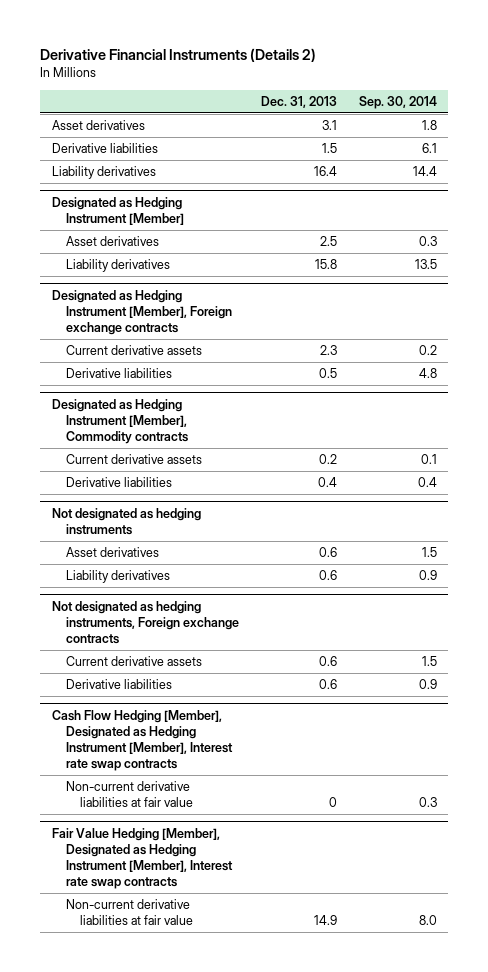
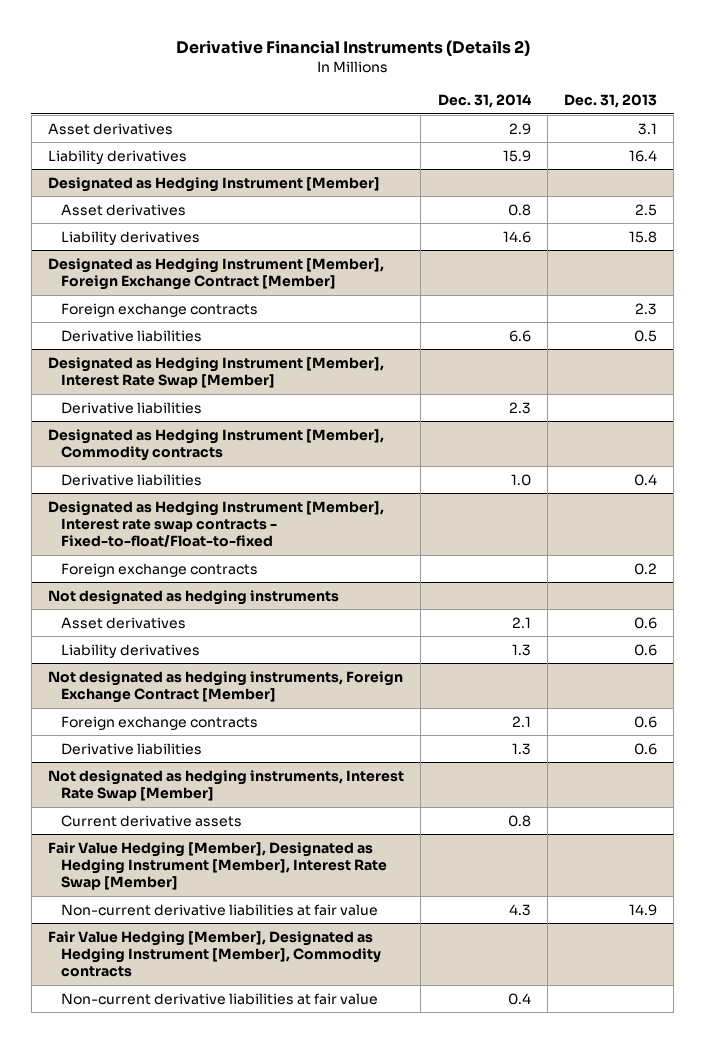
- | Dec. 31, 2013 | Sep. 30, 2014
+ | Dec. 31, 2014 | Dec. 31, 2013
- Derivative liabilities | 1.5 | 6.1
- Designated as Hedging Instrument [Member], Foreign exchange contracts
- Current derivative assets | 2.3 | 0.2
+ Designated as Hedging Instrument [Member], Foreign Exchange Contract [Member]
+ Foreign exchange contracts | | 2.3
+ Designated as Hedging Instrument [Member], Interest Rate Swap [Member]
+ Derivative liabilities | 2.3 |
@ Designated as Hedging Instrument [Member], Commodity contracts
- Current derivative assets | 0.2 | 0.1
+ Designated as Hedging Instrument [Member], Interest rate swap contracts - Fixed-to-float/Float-to-fixed
+ Foreign exchange contracts | | 0.2
- Not designated as hedging instruments, Foreign exchange contracts
- Current derivative assets | 0.6 | 1.5
+ Not designated as hedging instruments, Foreign Exchange Contract [Member]
+ Foreign exchange contracts | 2.1 | 0.6
- Cash Flow Hedging [Member], Designated as Hedging Instrument [Member], Interest rate swap contracts
- Non-current derivative liabilities at fair value | 0 | 0.3
- Fair Value Hedging [Member], Designated as Hedging Instrument [Member], Interest rate swap contracts
+ Not designated as hedging instruments, Interest Rate Swap [Member]
+ Current derivative assets | 0.8 |
+ Fair Value Hedging [Member], Designated as Hedging Instrument [Member], Interest Rate Swap [Member]
+ Fair Value Hedging [Member], Designated as Hedging Instrument [Member], Commodity contracts
+ Non-current derivative liabilities at fair value | 0.4 |

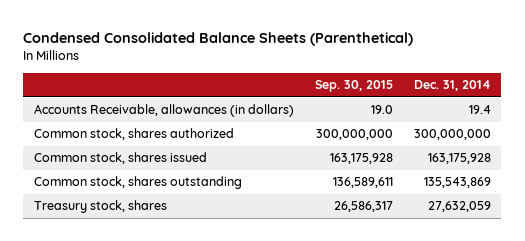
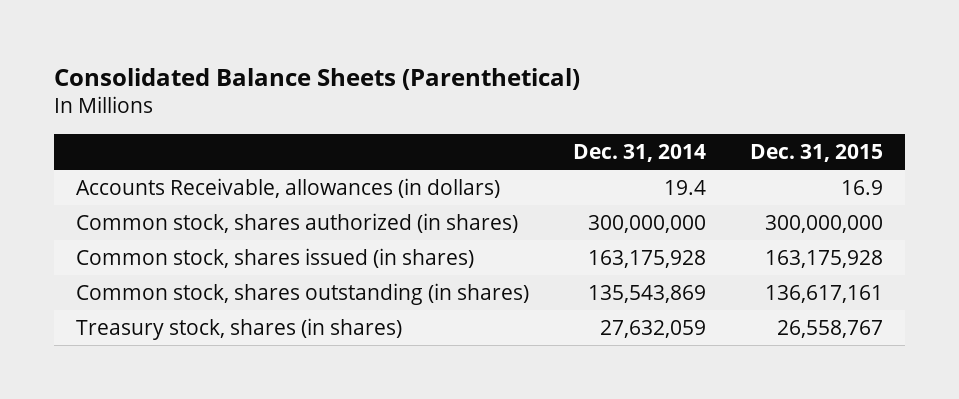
- Condensed Consolidated Balance Sheets (Parenthetical)
+ Consolidated Balance Sheets (Parenthetical)
- | Sep. 30, 2015 | Dec. 31, 2014
+ | Dec. 31, 2014 | Dec. 31, 2015
- Common stock, shares authorized | 300,000,000 | 300,000,000
- Common stock, shares issued | 163,175,928 | 163,175,928
- Common stock, shares outstanding | 136,589,611 | 135,543,869
- Treasury stock, shares | 26,586,317 | 27,632,059
+ Common stock, shares authorized (in shares) | 300,000,000 | 300,000,000
+ Common stock, shares issued (in shares) | 163,175,928 | 163,175,928
+ Common stock, shares outstanding (in shares) | 135,543,869 | 136,617,161
+ Treasury stock, shares (in shares) | 27,632,059 | 26,558,767

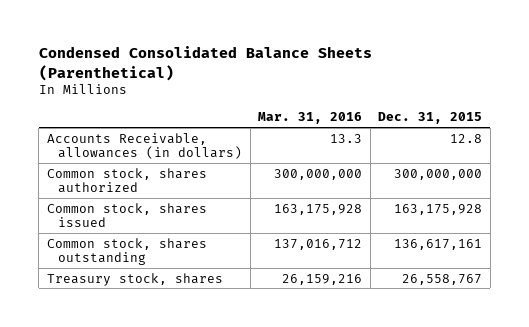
- Consolidated Balance Sheets (Parenthetical)
+ Condensed Consolidated Balance Sheets (Parenthetical)
- | Dec. 31, 2014 | Dec. 31, 2015
+ | Mar. 31, 2016 | Dec. 31, 2015
- Accounts Receivable, allowances (in dollars) | 19.4 | 16.9
- Common stock, shares authorized (in shares) | 300,000,000 | 300,000,000
- Common stock, shares issued (in shares) | 163,175,928 | 163,175,928
- Common stock, shares outstanding (in shares) | 135,543,869 | 136,617,161
- Treasury stock, shares (in shares) | 27,632,059 | 26,558,767
+ Accounts Receivable, allowances (in dollars) | 13.3 | 12.8
+ Common stock, shares authorized | 300,000,000 | 300,000,000
+ Common stock, shares issued | 163,175,928 | 163,175,928
+ Common stock, shares outstanding | 137,016,712 | 136,617,161
+ Treasury stock, shares | 26,159,216 | 26,558,767

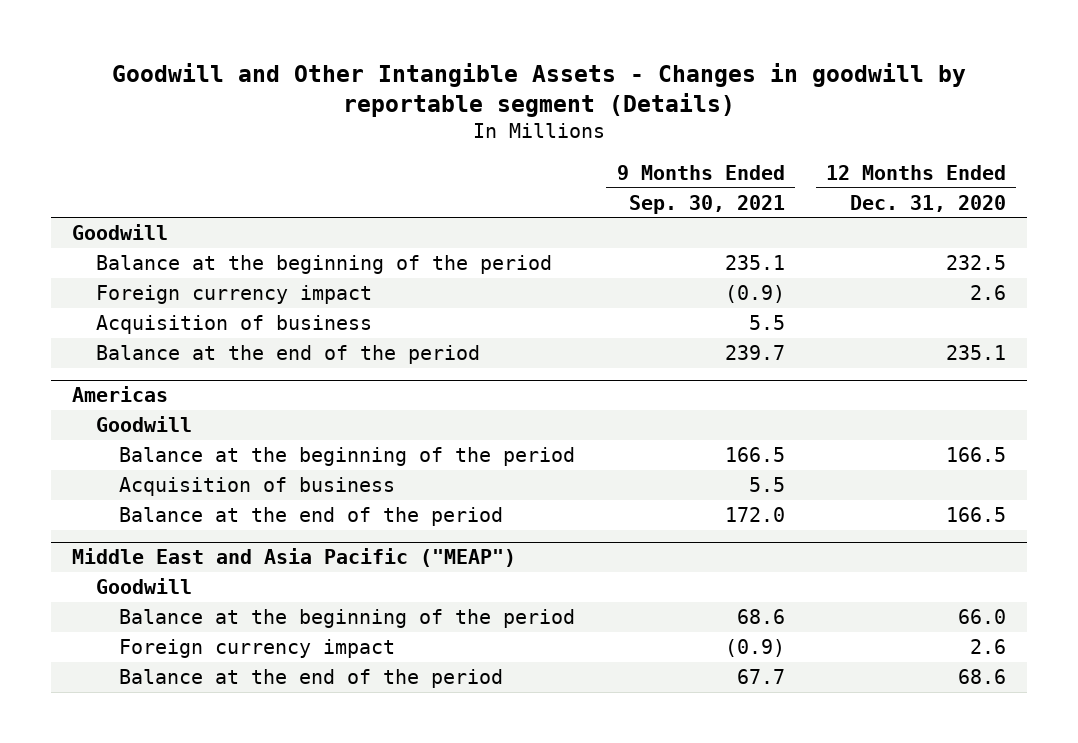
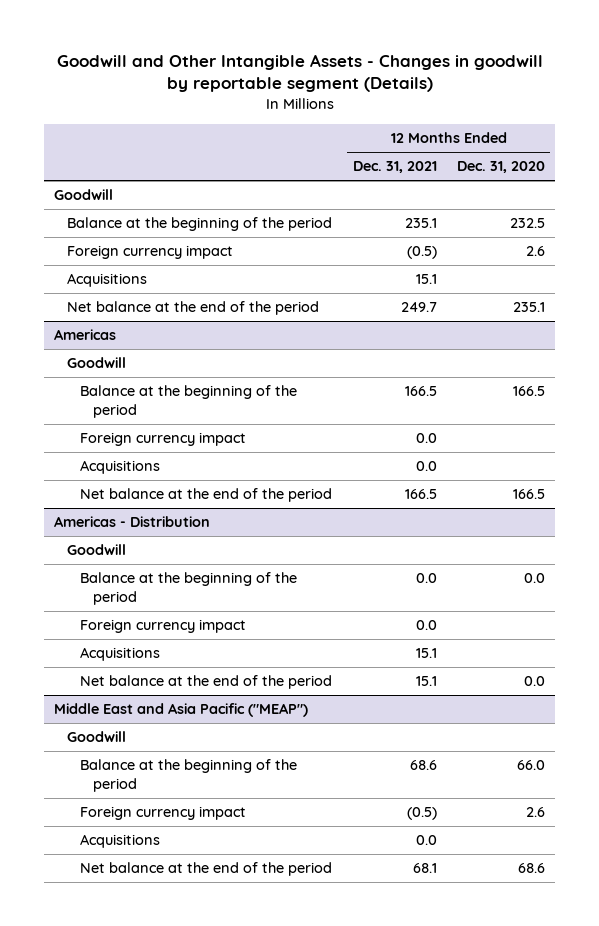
- | 9 Months Ended Sep. 30, 2021 | 12 Months Ended Dec. 31, 2020
+ | 12 Months Ended Dec. 31, 2021 | 12 Months Ended Dec. 31, 2020
- Acquisition of business | 5.5 |
- Balance at the end of the period | 239.7 | 235.1
+ Acquisitions | 15.1 |
+ Net balance at the end of the period | 249.7 | 235.1
@ Americas
- Acquisition of business | 5.5 |
- Balance at the end of the period | 172.0 | 166.5
+ Foreign currency impact | 0.0 |
+ Acquisitions | 0.0 |
+ Net balance at the end of the period | 166.5 | 166.5
+ Americas - Distribution
+ Goodwill
+ Balance at the beginning of the period | 0.0 | 0.0
+ Foreign currency impact | 0.0 |
+ Acquisitions | 15.1 |
+ Net balance at the end of the period | 15.1 | 0.0
@ Middle East and Asia Pacific ("MEAP")
- Balance at the end of the period | 67.7 | 68.6
+ Acquisitions | 0.0 |
+ Net balance at the end of the period | 68.1 | 68.6

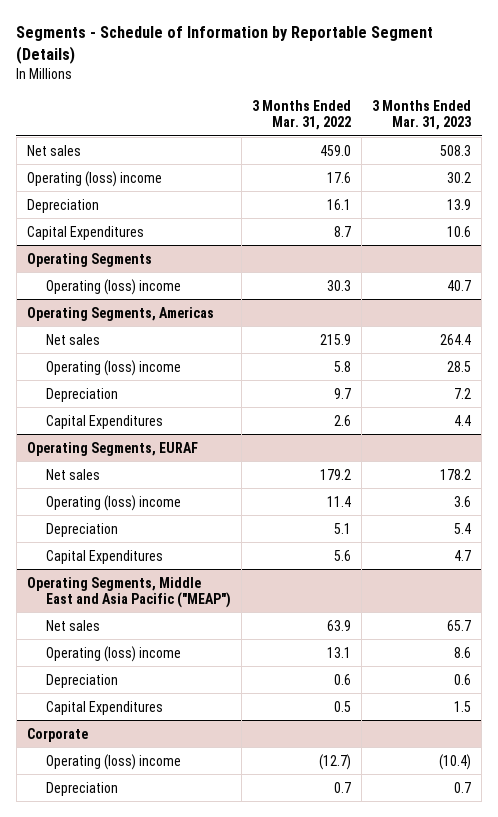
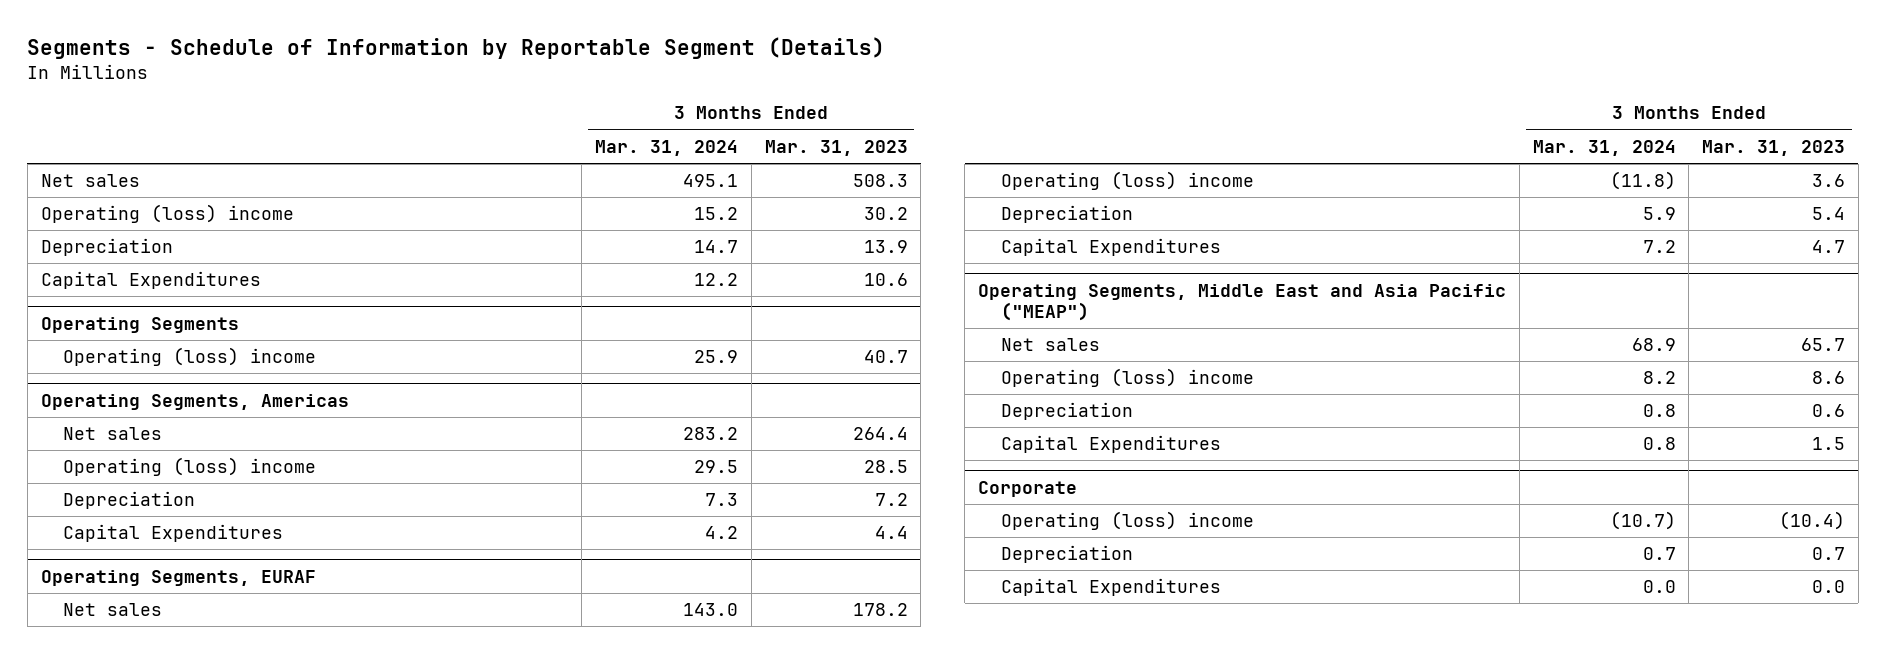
- | 3 Months Ended Mar. 31, 2022 | 3 Months Ended Mar. 31, 2023
+ | 3 Months Ended Mar. 31, 2024 | 3 Months Ended Mar. 31, 2023
@ Corporate
+ Capital Expenditures | 0.0 | 0.0

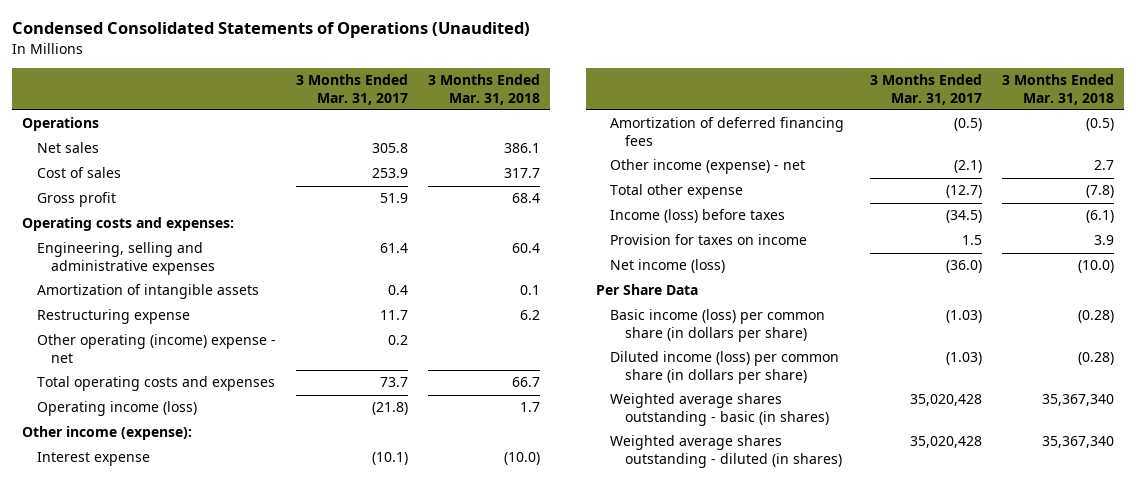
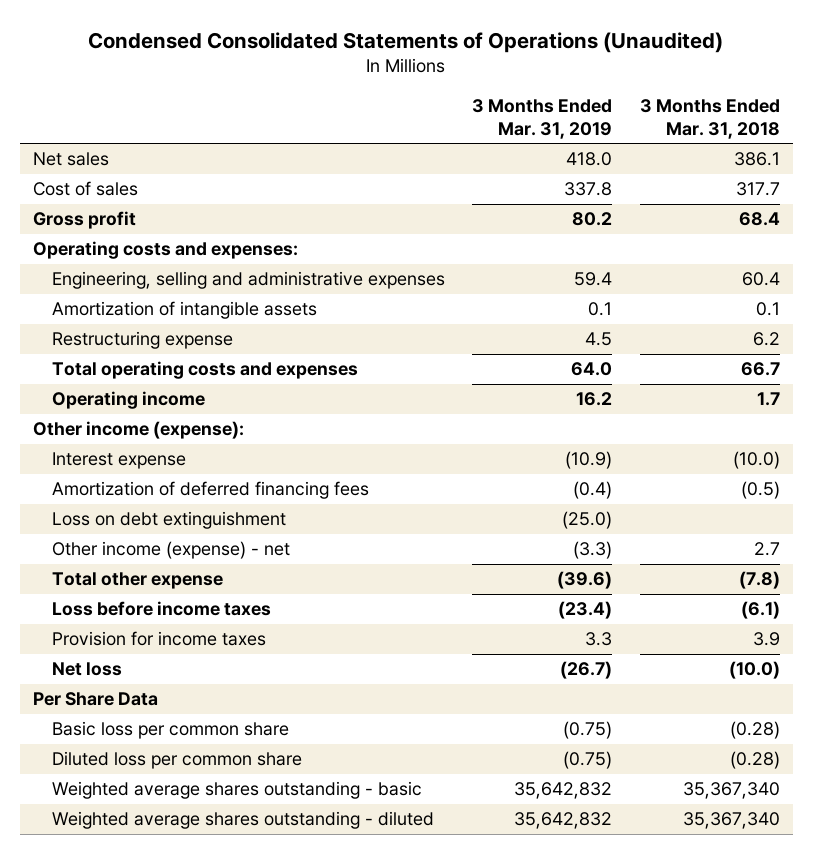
- | 3 Months Ended Mar. 31, 2017 | 3 Months Ended Mar. 31, 2018
+ | 3 Months Ended Mar. 31, 2019 | 3 Months Ended Mar. 31, 2018
- Operations
- Other operating (income) expense - net | 0.2 |
- Operating income (loss) | (21.8) | 1.7
+ Operating income | 16.2 | 1.7
+ Loss on debt extinguishment | (25.0) |
- Income (loss) before taxes | (34.5) | (6.1)
- Provision for taxes on income | 1.5 | 3.9
- Net income (loss) | (36.0) | (10.0)
+ Loss before income taxes | (23.4) | (6.1)
+ Provision for income taxes | 3.3 | 3.9
+ Net loss | (26.7) | (10.0)
- Basic income (loss) per common share (in dollars per share) | (1.03) | (0.28)
- Diluted income (loss) per common share (in dollars per share) | (1.03) | (0.28)
- Weighted average shares outstanding - basic (in shares) | 35,020,428 | 35,367,340
- Weighted average shares outstanding - diluted (in shares) | 35,020,428 | 35,367,340
+ Basic loss per common share | (0.75) | (0.28)
+ Diluted loss per common share | (0.75) | (0.28)
+ Weighted average shares outstanding - basic | 35,642,832 | 35,367,340
+ Weighted average shares outstanding - diluted | 35,642,832 | 35,367,340

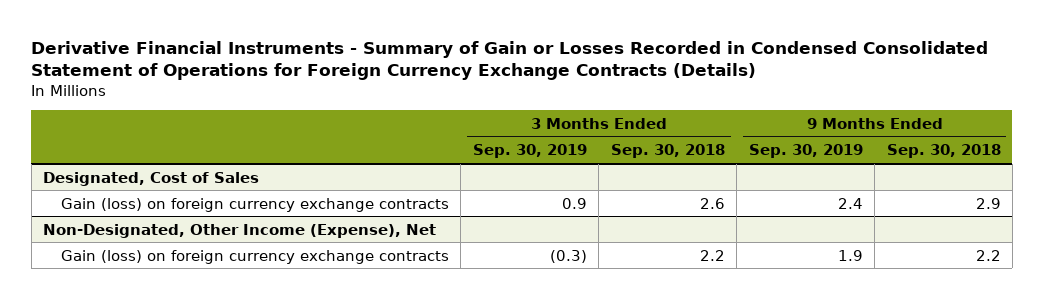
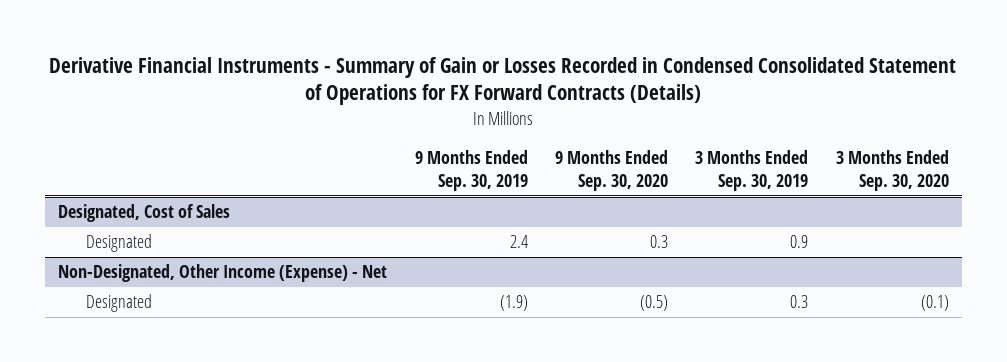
- Derivative Financial Instruments - Summary of Gain or Losses Recorded in Condensed Consolidated Statement of Operations for Foreign Currency Exchange Contracts (Details)
+ Derivative Financial Instruments - Summary of Gain or Losses Recorded in Condensed Consolidated Statement of Operations for FX Forward Contracts (Details)
- | 3 Months Ended Sep. 30, 2019 | 3 Months Ended Sep. 30, 2018 | 9 Months Ended Sep. 30, 2019 | 9 Months Ended Sep. 30, 2018
+ | 9 Months Ended Sep. 30, 2019 | 9 Months Ended Sep. 30, 2020 | 3 Months Ended Sep. 30, 2019 | 3 Months Ended Sep. 30, 2020
@ Designated, Cost of Sales
- Gain (loss) on foreign currency exchange contracts | 0.9 | 2.6 | 2.4 | 2.9
- Non-Designated, Other Income (Expense), Net
- Gain (loss) on foreign currency exchange contracts | (0.3) | 2.2 | 1.9 | 2.2
@ Designated, Cost of Sales
+ Designated | 2.4 | 0.3 | 0.9 |
+ Non-Designated, Other Income (Expense) - Net
+ Designated | (1.9) | (0.5) | 0.3 | (0.1)

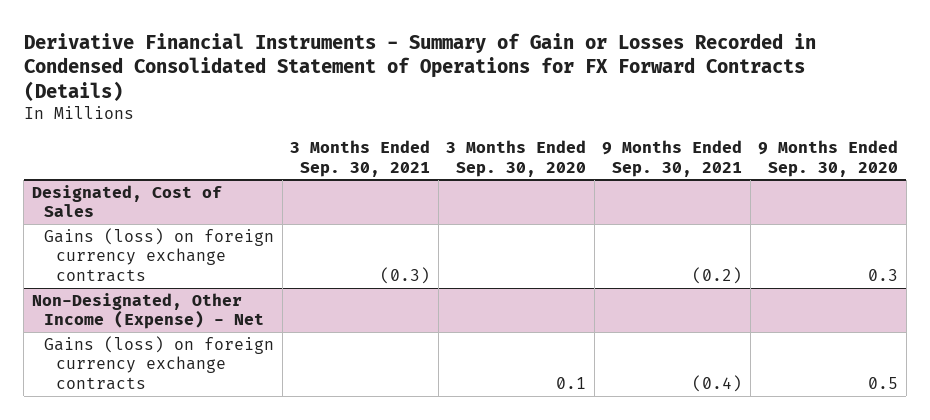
- | 9 Months Ended Sep. 30, 2019 | 9 Months Ended Sep. 30, 2020 | 3 Months Ended Sep. 30, 2019 | 3 Months Ended Sep. 30, 2020
+ | 3 Months Ended Sep. 30, 2021 | 3 Months Ended Sep. 30, 2020 | 9 Months Ended Sep. 30, 2021 | 9 Months Ended Sep. 30, 2020
@ Designated, Cost of Sales
- Designated | 2.4 | 0.3 | 0.9 |
+ Gains (loss) on foreign currency exchange contracts | (0.3) | | (0.2) | 0.3
@ Non-Designated, Other Income (Expense) - Net
- Designated | (1.9) | (0.5) | 0.3 | (0.1)
+ Gains (loss) on foreign currency exchange contracts | | 0.1 | (0.4) | 0.5

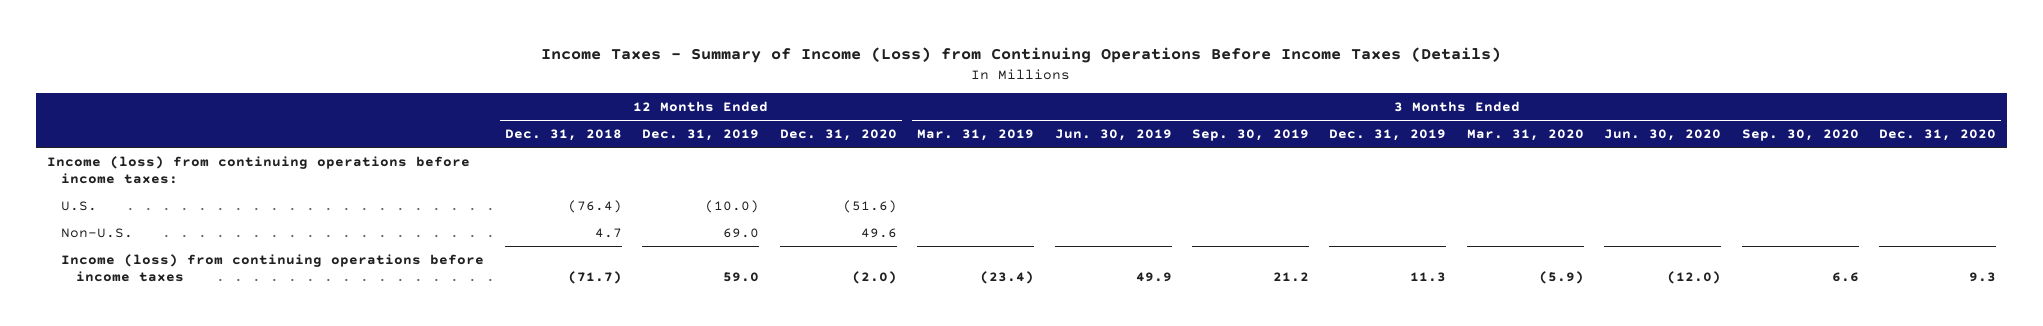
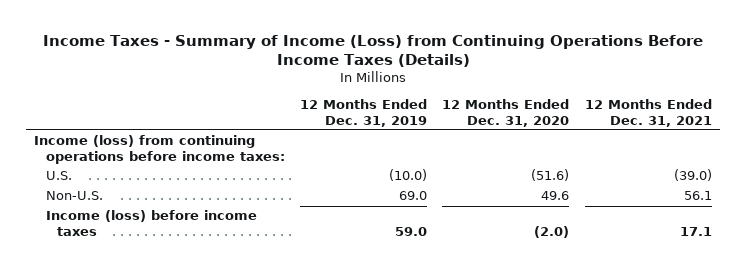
- | 12 Months Ended Dec. 31, 2018 | 12 Months Ended Dec. 31, 2019 | 12 Months Ended Dec. 31, 2020 | 3 Months Ended Mar. 31, 2019 | 3 Months Ended Jun. 30, 2019 | 3 Months Ended Sep. 30, 2019 | 3 Months Ended Dec. 31, 2019 | 3 Months Ended Mar. 31, 2020 | 3 Months Ended Jun. 30, 2020 | 3 Months Ended Sep. 30, 2020 | 3 Months Ended Dec. 31, 2020
+ | 12 Months Ended Dec. 31, 2019 | 12 Months Ended Dec. 31, 2020 | 12 Months Ended Dec. 31, 2021
- Income (loss) from continuing operations before income taxes | (71.7) | 59.0 | (2.0) | (23.4) | 49.9 | 21.2 | 11.3 | (5.9) | (12.0) | 6.6 | 9.3
+ Income (loss) before income taxes | 59.0 | (2.0) | 17.1

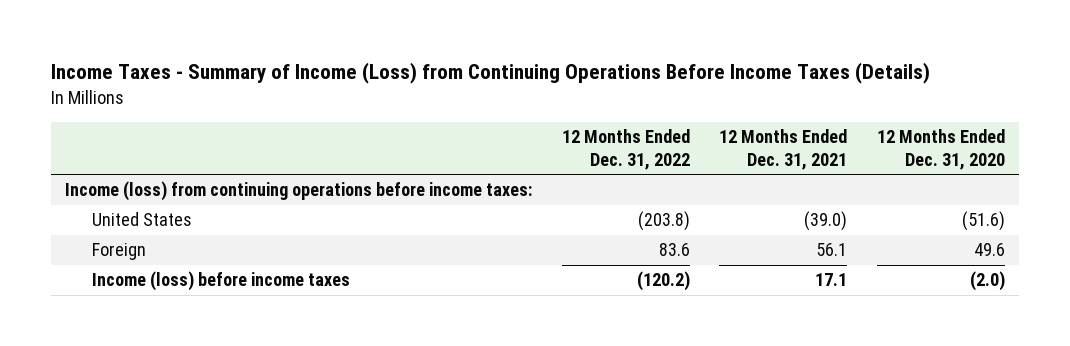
- | 12 Months Ended Dec. 31, 2019 | 12 Months Ended Dec. 31, 2020 | 12 Months Ended Dec. 31, 2021
+ | 12 Months Ended Dec. 31, 2022 | 12 Months Ended Dec. 31, 2021 | 12 Months Ended Dec. 31, 2020
- U.S. | (10.0) | (51.6) | (39.0)
- Non-U.S. | 69.0 | 49.6 | 56.1
+ United States | (203.8) | (39.0) | (51.6)
+ Foreign | 83.6 | 56.1 | 49.6

